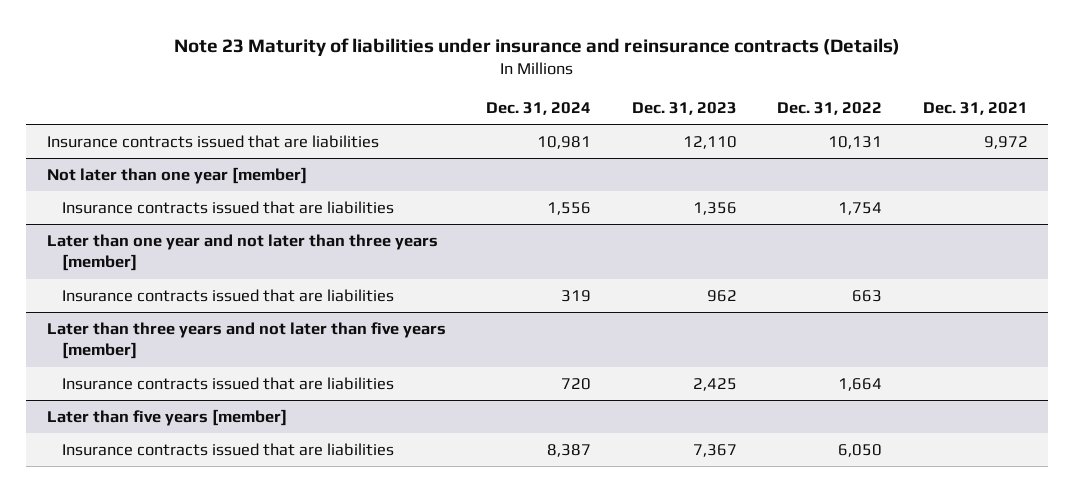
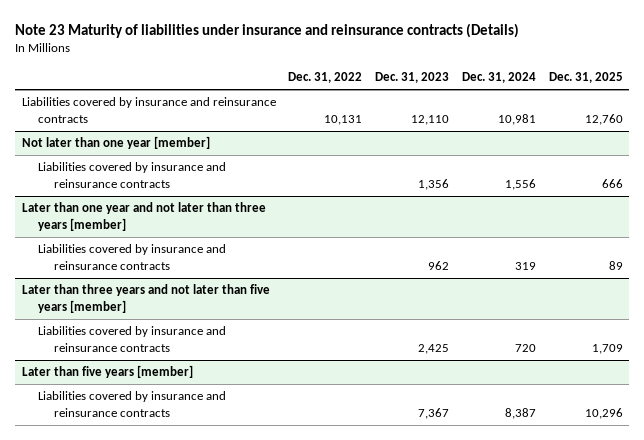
- | Dec. 31, 2024 | Dec. 31, 2023 | Dec. 31, 2022 | Dec. 31, 2021
+ | Dec. 31, 2022 | Dec. 31, 2023 | Dec. 31, 2024 | Dec. 31, 2025
- Insurance contracts issued that are liabilities | 10,981 | 12,110 | 10,131 | 9,972
+ Liabilities covered by insurance and reinsurance contracts | 10,131 | 12,110 | 10,981 | 12,760
@ Not later than one year [member]
- Insurance contracts issued that are liabilities | 1,556 | 1,356 | 1,754 |
+ Liabilities covered by insurance and reinsurance contracts | | 1,356 | 1,556 | 666
@ Later than one year and not later than three years [member]
- Insurance contracts issued that are liabilities | 319 | 962 | 663 |
+ Liabilities covered by insurance and reinsurance contracts | | 962 | 319 | 89
@ Later than three years and not later than five years [member]
- Insurance contracts issued that are liabilities | 720 | 2,425 | 1,664 |
+ Liabilities covered by insurance and reinsurance contracts | | 2,425 | 720 | 1,709
@ Later than five years [member]
- Insurance contracts issued that are liabilities | 8,387 | 7,367 | 6,050 |
+ Liabilities covered by insurance and reinsurance contracts | | 7,367 | 8,387 | 10,296

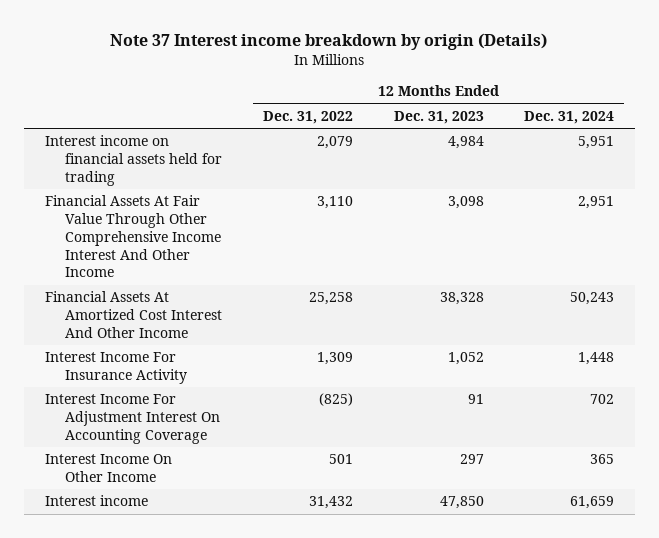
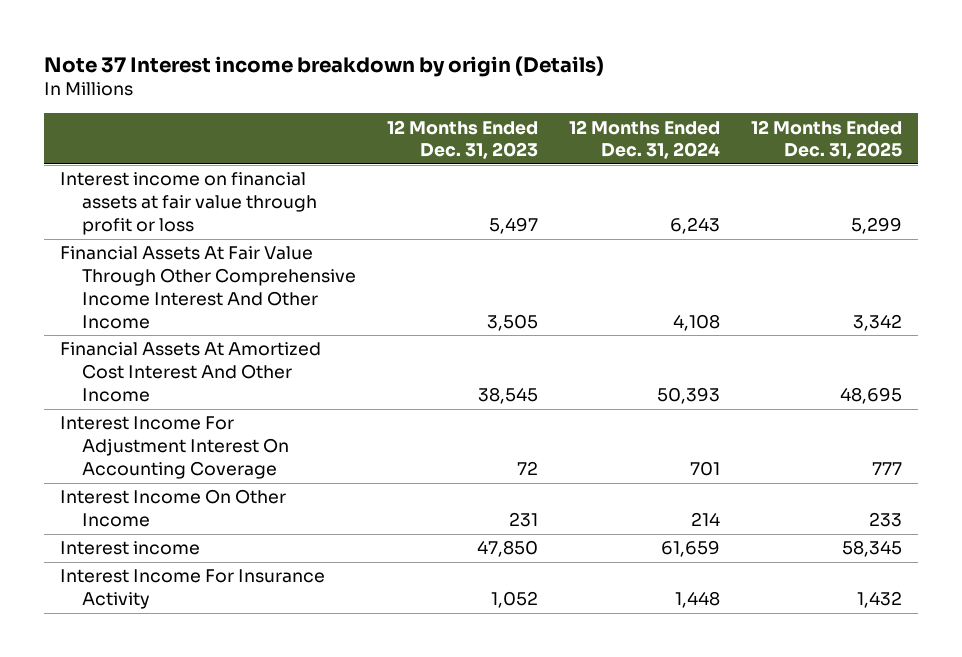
- | 12 Months Ended Dec. 31, 2022 | 12 Months Ended Dec. 31, 2023 | 12 Months Ended Dec. 31, 2024
+ | 12 Months Ended Dec. 31, 2023 | 12 Months Ended Dec. 31, 2024 | 12 Months Ended Dec. 31, 2025
- Interest income on financial assets held for trading | 2,079 | 4,984 | 5,951
- Financial Assets At Fair Value Through Other Comprehensive Income Interest And Other Income | 3,110 | 3,098 | 2,951
- Financial Assets At Amortized Cost Interest And Other Income | 25,258 | 38,328 | 50,243
- Interest Income For Adjustment Interest On Accounting Coverage | (825) | 91 | 702
- Interest Income On Other Income | 501 | 297 | 365
+ Interest income on financial assets at fair value through profit or loss | 5,497 | 6,243 | 5,299
+ Financial Assets At Fair Value Through Other Comprehensive Income Interest And Other Income | 3,505 | 4,108 | 3,342
+ Financial Assets At Amortized Cost Interest And Other Income | 38,545 | 50,393 | 48,695
+ Interest Income For Adjustment Interest On Accounting Coverage | 72 | 701 | 777
+ Interest Income On Other Income | 231 | 214 | 233
moved down: Interest Income For Insurance Activity | 1,052 | 1,448 | 1,432

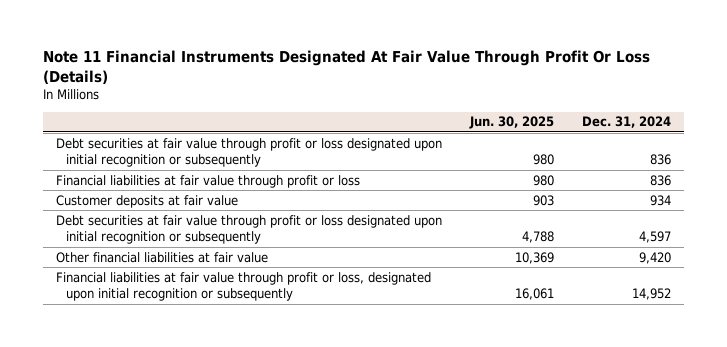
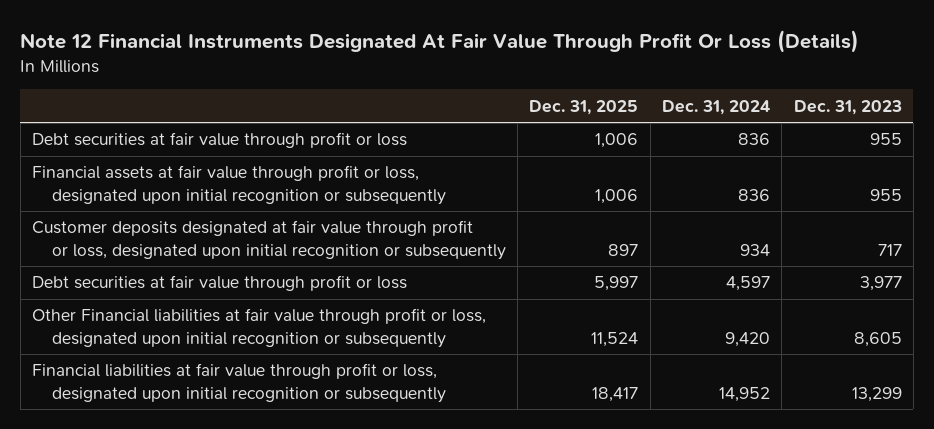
- Note 11 Financial Instruments Designated At Fair Value Through Profit Or Loss (Details)
+ Note 12 Financial Instruments Designated At Fair Value Through Profit Or Loss (Details)
- | Jun. 30, 2025 | Dec. 31, 2024
+ | Dec. 31, 2025 | Dec. 31, 2024 | Dec. 31, 2023
- Debt securities at fair value through profit or loss designated upon initial recognition or subsequently | 980 | 836
- Financial liabilities at fair value through profit or loss | 980 | 836
- Customer deposits at fair value | 903 | 934
- Debt securities at fair value through profit or loss designated upon initial recognition or subsequently | 4,788 | 4,597
- Other financial liabilities at fair value | 10,369 | 9,420
+ Debt securities at fair value through profit or loss | 1,006 | 836 | 955
+ Financial assets at fair value through profit or loss, designated upon initial recognition or subsequently | 1,006 | 836 | 955
+ Customer deposits designated at fair value through profit or loss, designated upon initial recognition or subsequently | 897 | 934 | 717
+ Debt securities at fair value through profit or loss | 5,997 | 4,597 | 3,977
+ Other Financial liabilities at fair value through profit or loss, designated upon initial recognition or subsequently | 11,524 | 9,420 | 8,605

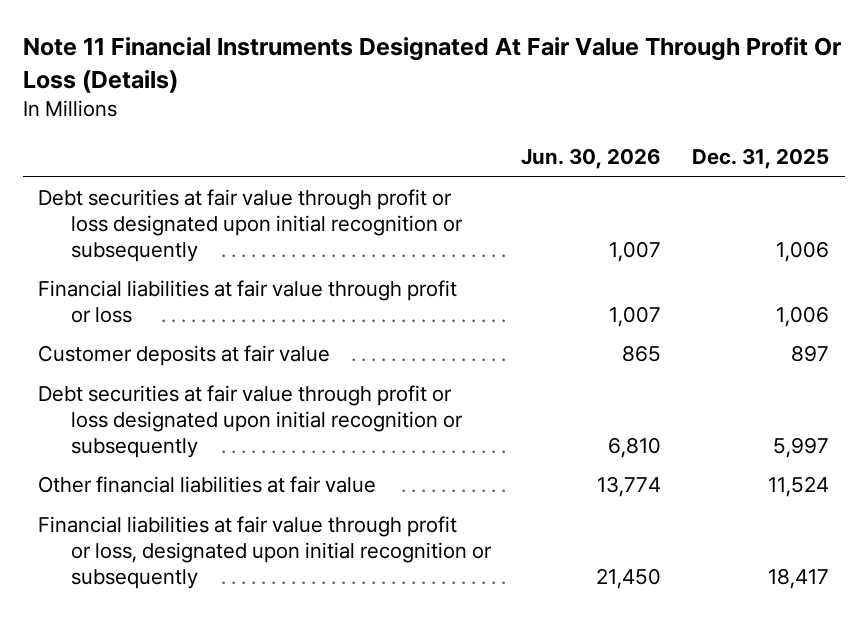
- Note 12 Financial Instruments Designated At Fair Value Through Profit Or Loss (Details)
+ Note 11 Financial Instruments Designated At Fair Value Through Profit Or Loss (Details)
- | Dec. 31, 2025 | Dec. 31, 2024 | Dec. 31, 2023
+ | Jun. 30, 2026 | Dec. 31, 2025
- Debt securities at fair value through profit or loss | 1,006 | 836 | 955
- Financial assets at fair value through profit or loss, designated upon initial recognition or subsequently | 1,006 | 836 | 955
- Customer deposits designated at fair value through profit or loss, designated upon initial recognition or subsequently | 897 | 934 | 717
- Debt securities at fair value through profit or loss | 5,997 | 4,597 | 3,977
- Other Financial liabilities at fair value through profit or loss, designated upon initial recognition or subsequently | 11,524 | 9,420 | 8,605
+ Debt securities at fair value through profit or loss designated upon initial recognition or subsequently | 1,007 | 1,006
+ Financial liabilities at fair value through profit or loss | 1,007 | 1,006
+ Customer deposits at fair value | 865 | 897
+ Debt securities at fair value through profit or loss designated upon initial recognition or subsequently | 6,810 | 5,997
+ Other financial liabilities at fair value | 13,774 | 11,524

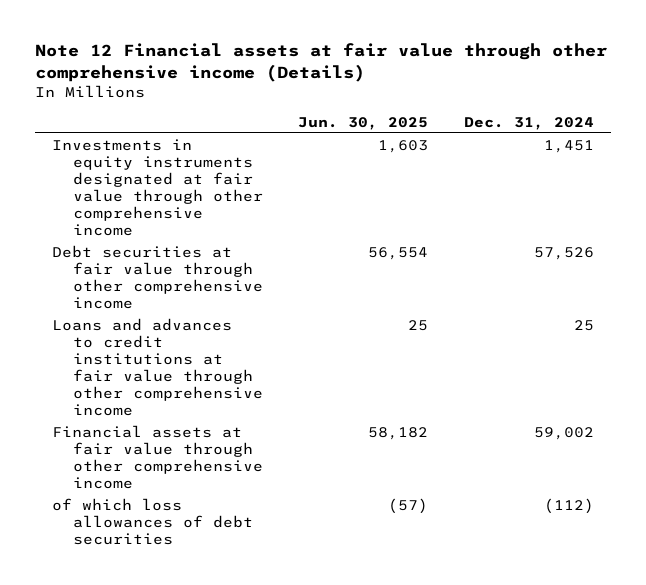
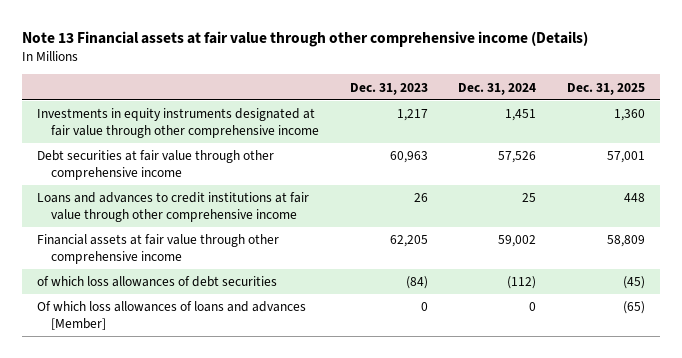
- Note 12 Financial assets at fair value through other comprehensive income (Details)
+ Note 13 Financial assets at fair value through other comprehensive income (Details)
- | Jun. 30, 2025 | Dec. 31, 2024
+ | Dec. 31, 2023 | Dec. 31, 2024 | Dec. 31, 2025
+ Of which loss allowances of loans and advances [Member] | 0 | 0 | (65)

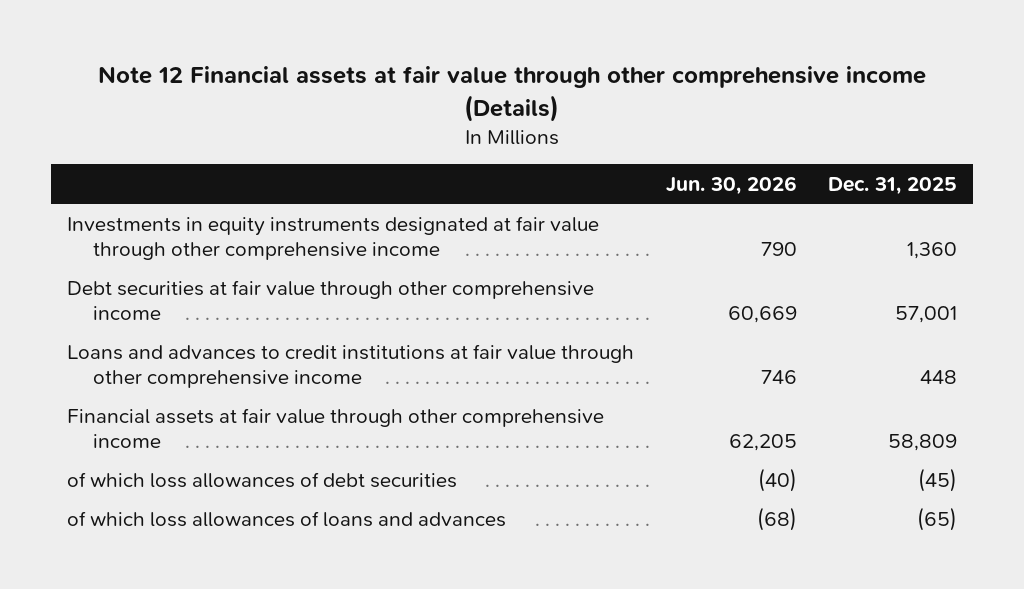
- Note 13 Financial assets at fair value through other comprehensive income (Details)
+ Note 12 Financial assets at fair value through other comprehensive income (Details)
- | Dec. 31, 2023 | Dec. 31, 2024 | Dec. 31, 2025
+ | Jun. 30, 2026 | Dec. 31, 2025
- Of which loss allowances of loans and advances [Member] | 0 | 0 | (65)
+ of which loss allowances of loans and advances | (68) | (65)

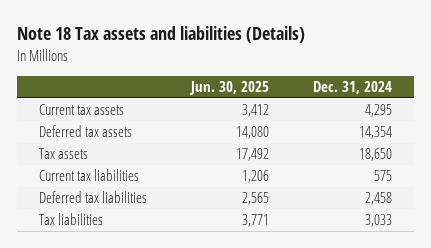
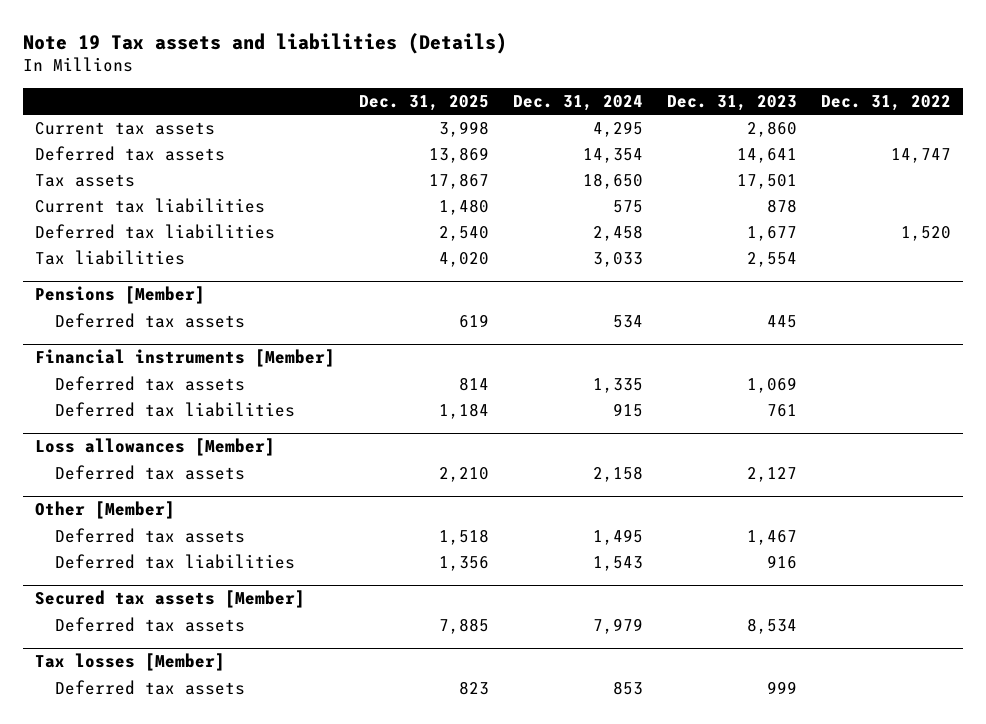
- Note 18 Tax assets and liabilities (Details)
+ Note 19 Tax assets and liabilities (Details)
- | Jun. 30, 2025 | Dec. 31, 2024
+ | Dec. 31, 2025 | Dec. 31, 2024 | Dec. 31, 2023 | Dec. 31, 2022
+ Pensions [Member]
+ Deferred tax assets | 619 | 534 | 445 |
+ Financial instruments [Member]
+ Deferred tax assets | 814 | 1,335 | 1,069 |
+ Deferred tax liabilities | 1,184 | 915 | 761 |
+ Loss allowances [Member]
+ Deferred tax assets | 2,210 | 2,158 | 2,127 |
+ Other [Member]
+ Deferred tax assets | 1,518 | 1,495 | 1,467 |
+ Deferred tax liabilities | 1,356 | 1,543 | 916 |
+ Secured tax assets [Member]
+ Deferred tax assets | 7,885 | 7,979 | 8,534 |
+ Tax losses [Member]
+ Deferred tax assets | 823 | 853 | 999 |

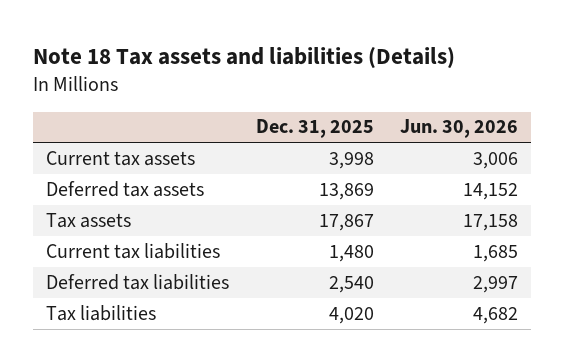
- Note 19 Tax assets and liabilities (Details)
+ Note 18 Tax assets and liabilities (Details)
- | Dec. 31, 2025 | Dec. 31, 2024 | Dec. 31, 2023 | Dec. 31, 2022
+ | Dec. 31, 2025 | Jun. 30, 2026
- Pensions [Member]
- Deferred tax assets | 619 | 534 | 445 |
- Financial instruments [Member]
- Deferred tax assets | 814 | 1,335 | 1,069 |
- Deferred tax liabilities | 1,184 | 915 | 761 |
- Loss allowances [Member]
- Deferred tax assets | 2,210 | 2,158 | 2,127 |
- Other [Member]
- Deferred tax assets | 1,518 | 1,495 | 1,467 |
- Deferred tax liabilities | 1,356 | 1,543 | 916 |
- Secured tax assets [Member]
- Deferred tax assets | 7,885 | 7,979 | 8,534 |
- Tax losses [Member]
- Deferred tax assets | 823 | 853 | 999 |

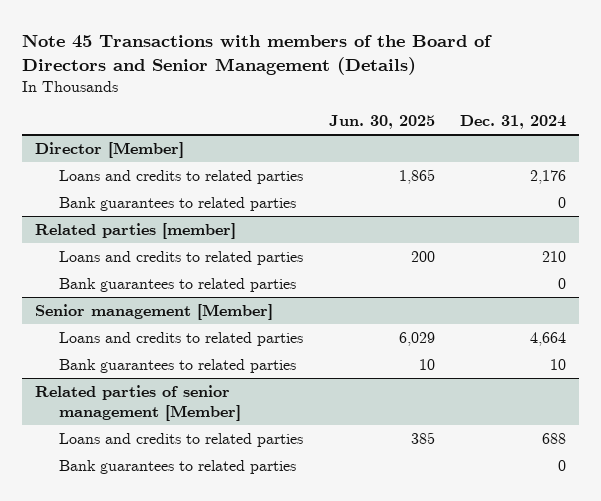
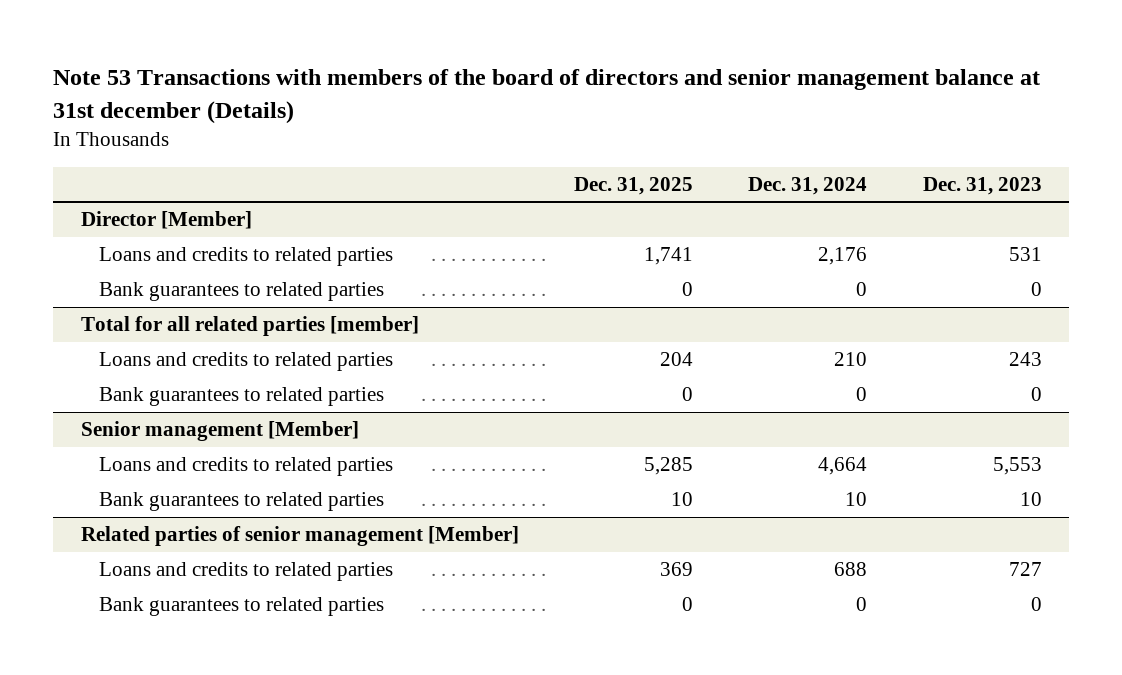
- Note 45 Transactions with members of the Board of Directors and Senior Management (Details)
+ Note 53 Transactions with members of the board of directors and senior management balance at 31st december (Details)
- | Jun. 30, 2025 | Dec. 31, 2024
+ | Dec. 31, 2025 | Dec. 31, 2024 | Dec. 31, 2023
- Related parties [member]
+ Total for all related parties [member]

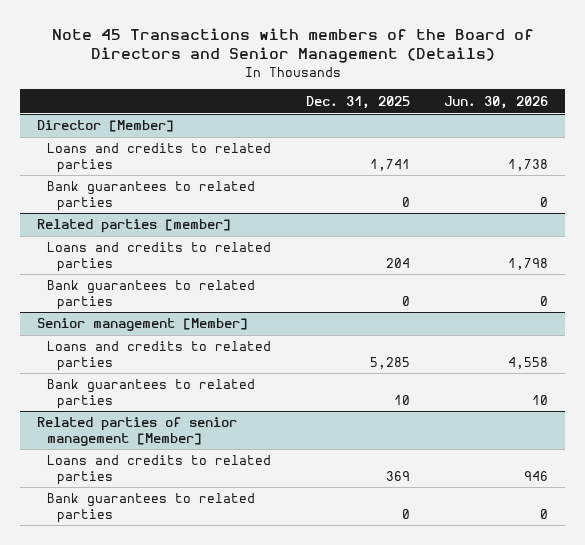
- Note 53 Transactions with members of the board of directors and senior management balance at 31st december (Details)
+ Note 45 Transactions with members of the Board of Directors and Senior Management (Details)
- | Dec. 31, 2025 | Dec. 31, 2024 | Dec. 31, 2023
+ | Dec. 31, 2025 | Jun. 30, 2026
- Total for all related parties [member]
+ Related parties [member]

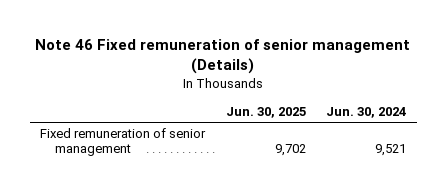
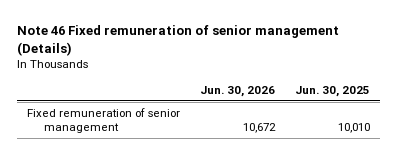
- | Jun. 30, 2025 | Jun. 30, 2024
+ | Jun. 30, 2026 | Jun. 30, 2025
- Fixed remuneration of senior management | 9,702 | 9,521
+ Fixed remuneration of senior management | 10,672 | 10,010

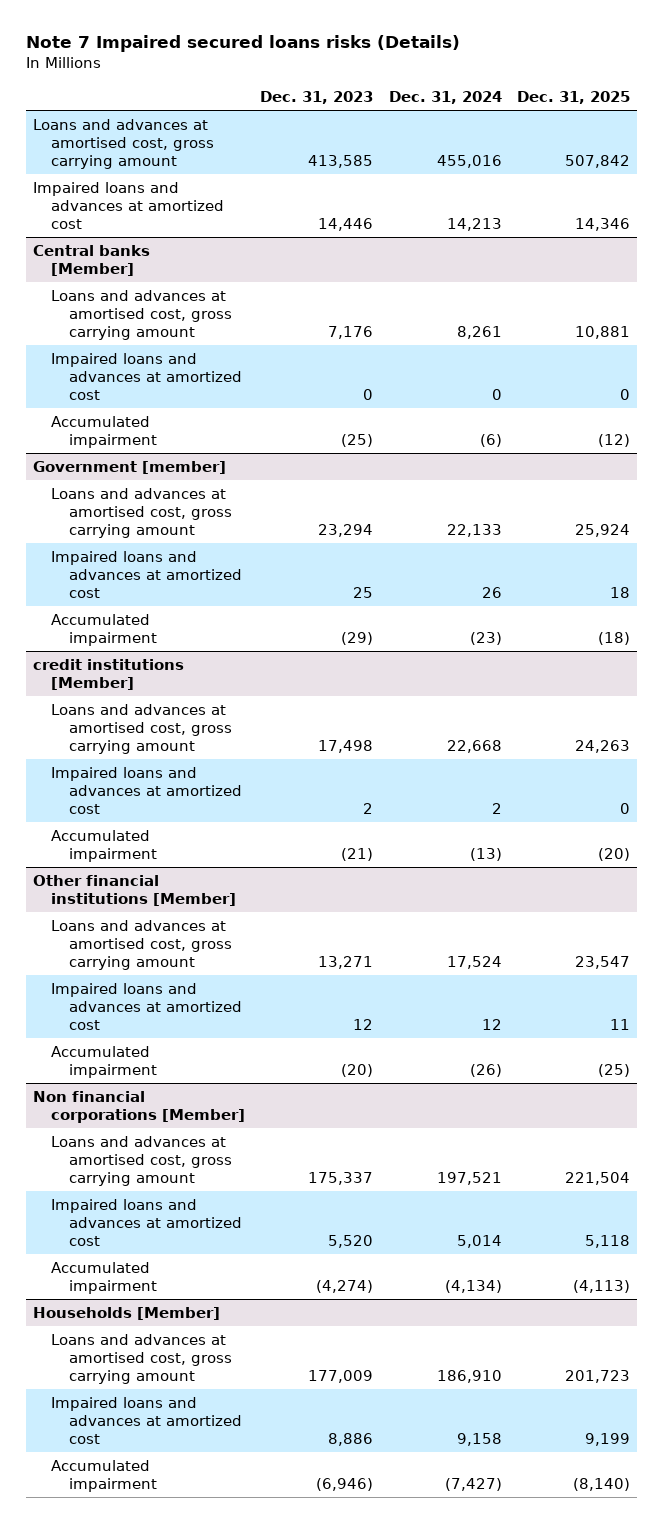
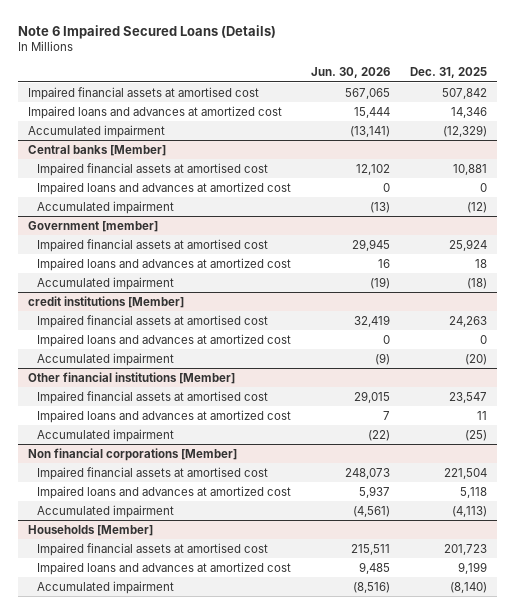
- Note 7 Impaired secured loans risks (Details)
+ Note 6 Impaired Secured Loans (Details)
- | Dec. 31, 2023 | Dec. 31, 2024 | Dec. 31, 2025
+ | Jun. 30, 2026 | Dec. 31, 2025
- Loans and advances at amortised cost, gross carrying amount | 413,585 | 455,016 | 507,842
+ Impaired financial assets at amortised cost | 567,065 | 507,842
+ Accumulated impairment | (13,141) | (12,329)
@ Central banks [Member]
- Loans and advances at amortised cost, gross carrying amount | 7,176 | 8,261 | 10,881
+ Impaired financial assets at amortised cost | 12,102 | 10,881
@ Government [member]
- Loans and advances at amortised cost, gross carrying amount | 23,294 | 22,133 | 25,924
+ Impaired financial assets at amortised cost | 29,945 | 25,924
@ credit institutions [Member]
- Loans and advances at amortised cost, gross carrying amount | 17,498 | 22,668 | 24,263
+ Impaired financial assets at amortised cost | 32,419 | 24,263
@ Other financial institutions [Member]
- Loans and advances at amortised cost, gross carrying amount | 13,271 | 17,524 | 23,547
+ Impaired financial assets at amortised cost | 29,015 | 23,547
@ Non financial corporations [Member]
- Loans and advances at amortised cost, gross carrying amount | 175,337 | 197,521 | 221,504
+ Impaired financial assets at amortised cost | 248,073 | 221,504
@ Households [Member]
- Loans and advances at amortised cost, gross carrying amount | 177,009 | 186,910 | 201,723
+ Impaired financial assets at amortised cost | 215,511 | 201,723

